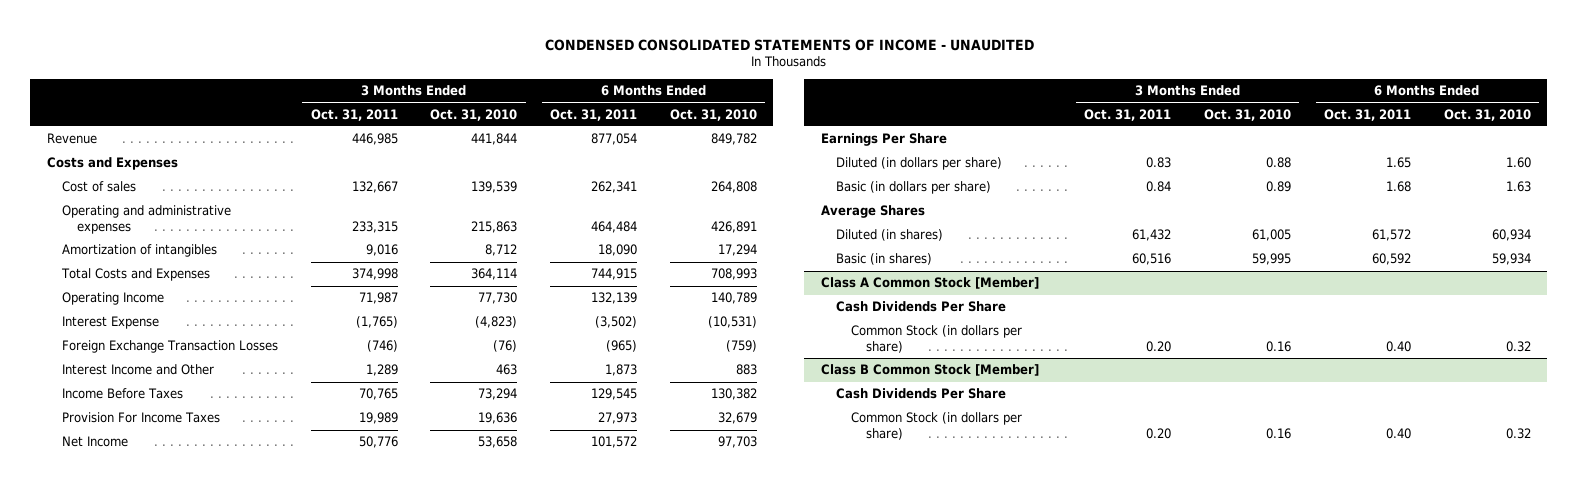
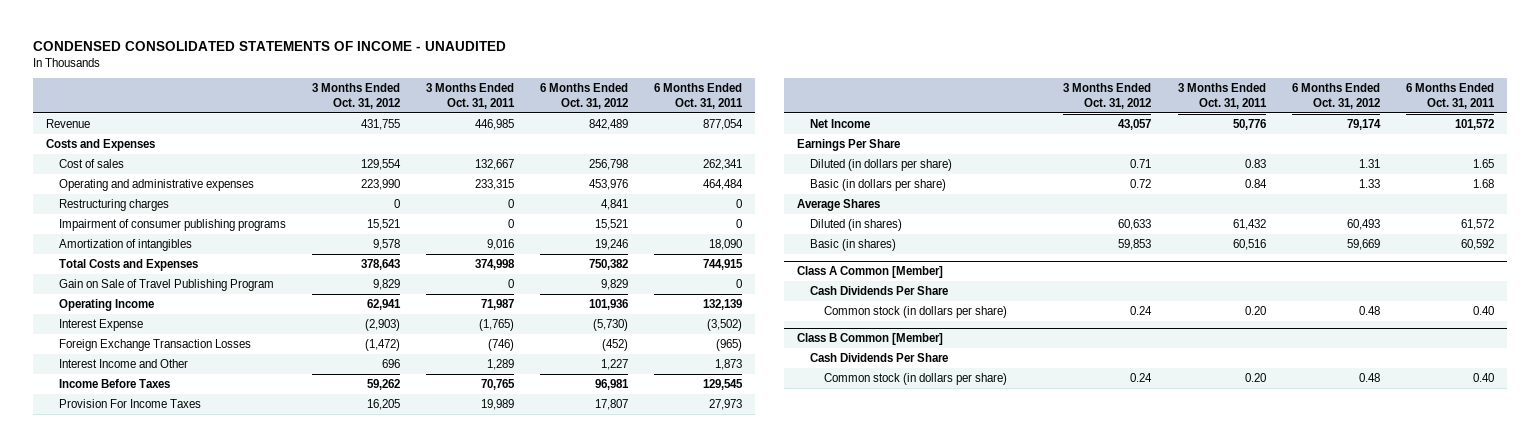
- | 3 Months Ended Oct. 31, 2011 | 3 Months Ended Oct. 31, 2010 | 6 Months Ended Oct. 31, 2011 | 6 Months Ended Oct. 31, 2010
+ | 3 Months Ended Oct. 31, 2012 | 3 Months Ended Oct. 31, 2011 | 6 Months Ended Oct. 31, 2012 | 6 Months Ended Oct. 31, 2011
+ Restructuring charges | 0 | 0 | 4,841 | 0
+ Impairment of consumer publishing programs | 15,521 | 0 | 15,521 | 0
+ Gain on Sale of Travel Publishing Program | 9,829 | 0 | 9,829 | 0
- Class A Common Stock [Member]
+ Class A Common [Member]
- Common Stock (in dollars per share) | 0.20 | 0.16 | 0.40 | 0.32
- Class B Common Stock [Member]
+ Common stock (in dollars per share) | 0.24 | 0.20 | 0.48 | 0.40
+ Class B Common [Member]
- Common Stock (in dollars per share) | 0.20 | 0.16 | 0.40 | 0.32
+ Common stock (in dollars per share) | 0.24 | 0.20 | 0.48 | 0.40

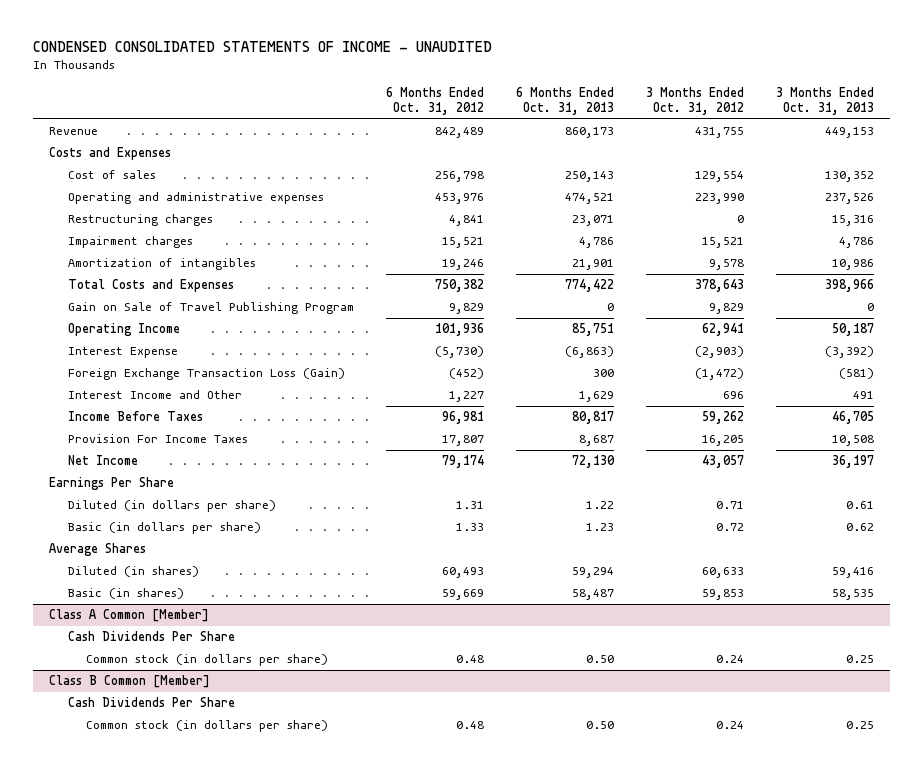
- | 3 Months Ended Oct. 31, 2012 | 3 Months Ended Oct. 31, 2011 | 6 Months Ended Oct. 31, 2012 | 6 Months Ended Oct. 31, 2011
+ | 6 Months Ended Oct. 31, 2012 | 6 Months Ended Oct. 31, 2013 | 3 Months Ended Oct. 31, 2012 | 3 Months Ended Oct. 31, 2013
- Impairment of consumer publishing programs | 15,521 | 0 | 15,521 | 0
+ Impairment charges | 15,521 | 4,786 | 15,521 | 4,786
- Foreign Exchange Transaction Losses | (1,472) | (746) | (452) | (965)
+ Foreign Exchange Transaction Loss (Gain) | (452) | 300 | (1,472) | (581)

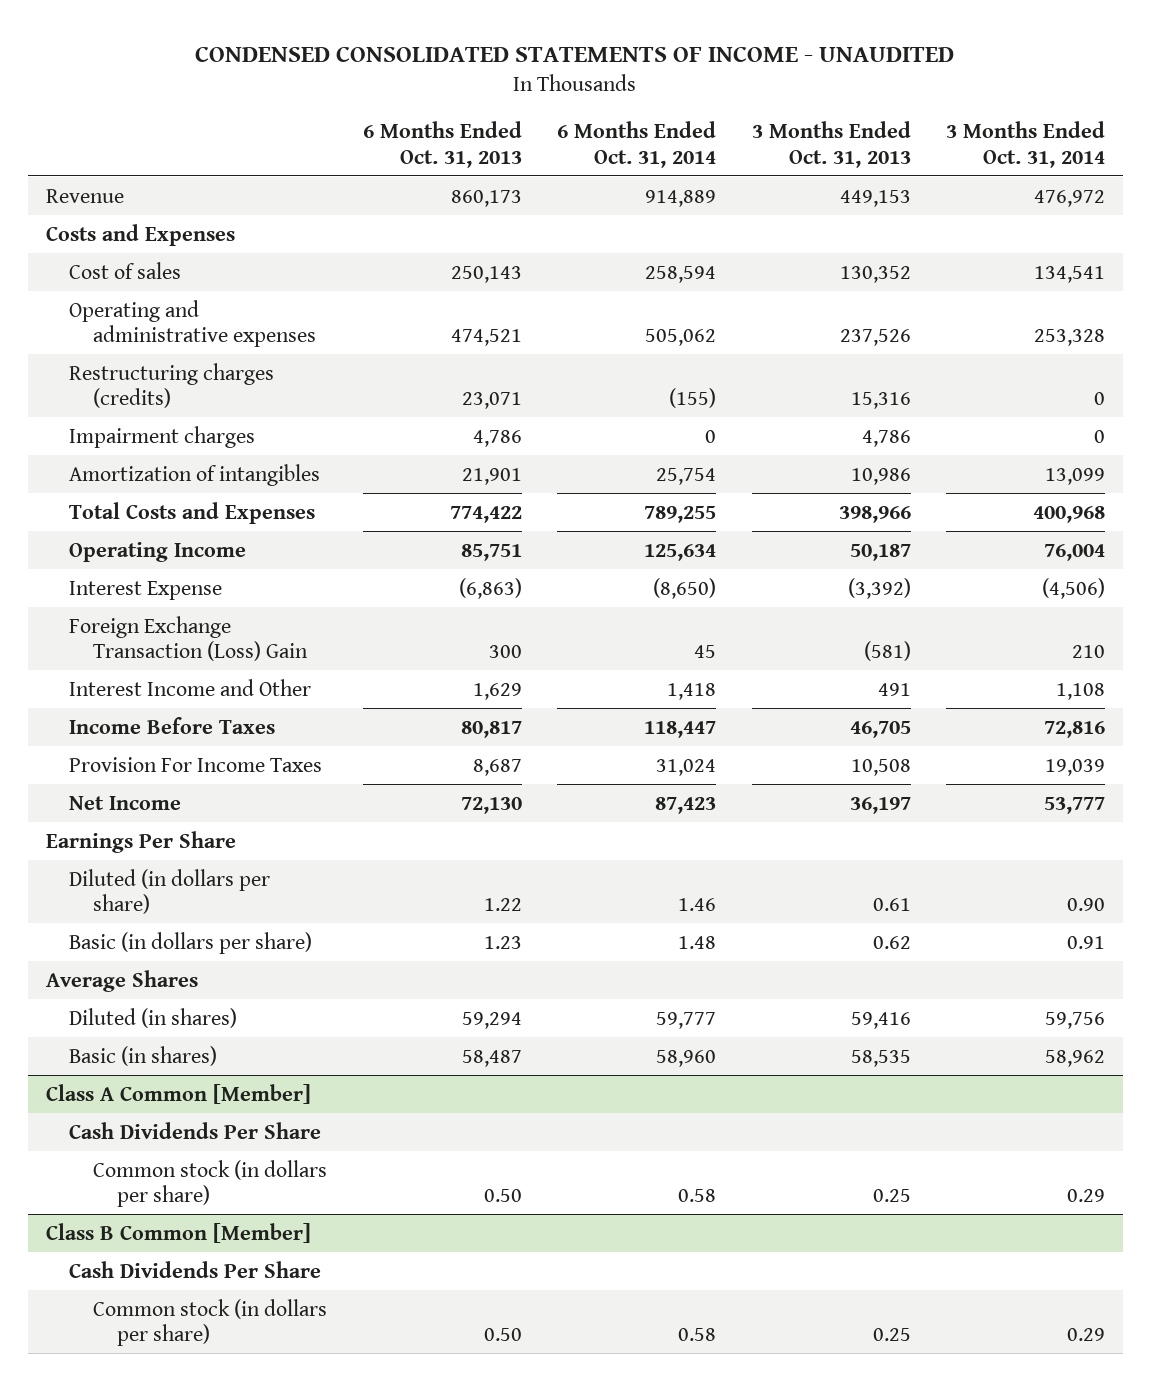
- | 6 Months Ended Oct. 31, 2012 | 6 Months Ended Oct. 31, 2013 | 3 Months Ended Oct. 31, 2012 | 3 Months Ended Oct. 31, 2013
+ | 6 Months Ended Oct. 31, 2013 | 6 Months Ended Oct. 31, 2014 | 3 Months Ended Oct. 31, 2013 | 3 Months Ended Oct. 31, 2014
- Restructuring charges | 4,841 | 23,071 | 0 | 15,316
+ Restructuring charges (credits) | 23,071 | (155) | 15,316 | 0
- Gain on Sale of Travel Publishing Program | 9,829 | 0 | 9,829 | 0
- Foreign Exchange Transaction Loss (Gain) | (452) | 300 | (1,472) | (581)
+ Foreign Exchange Transaction (Loss) Gain | 300 | 45 | (581) | 210

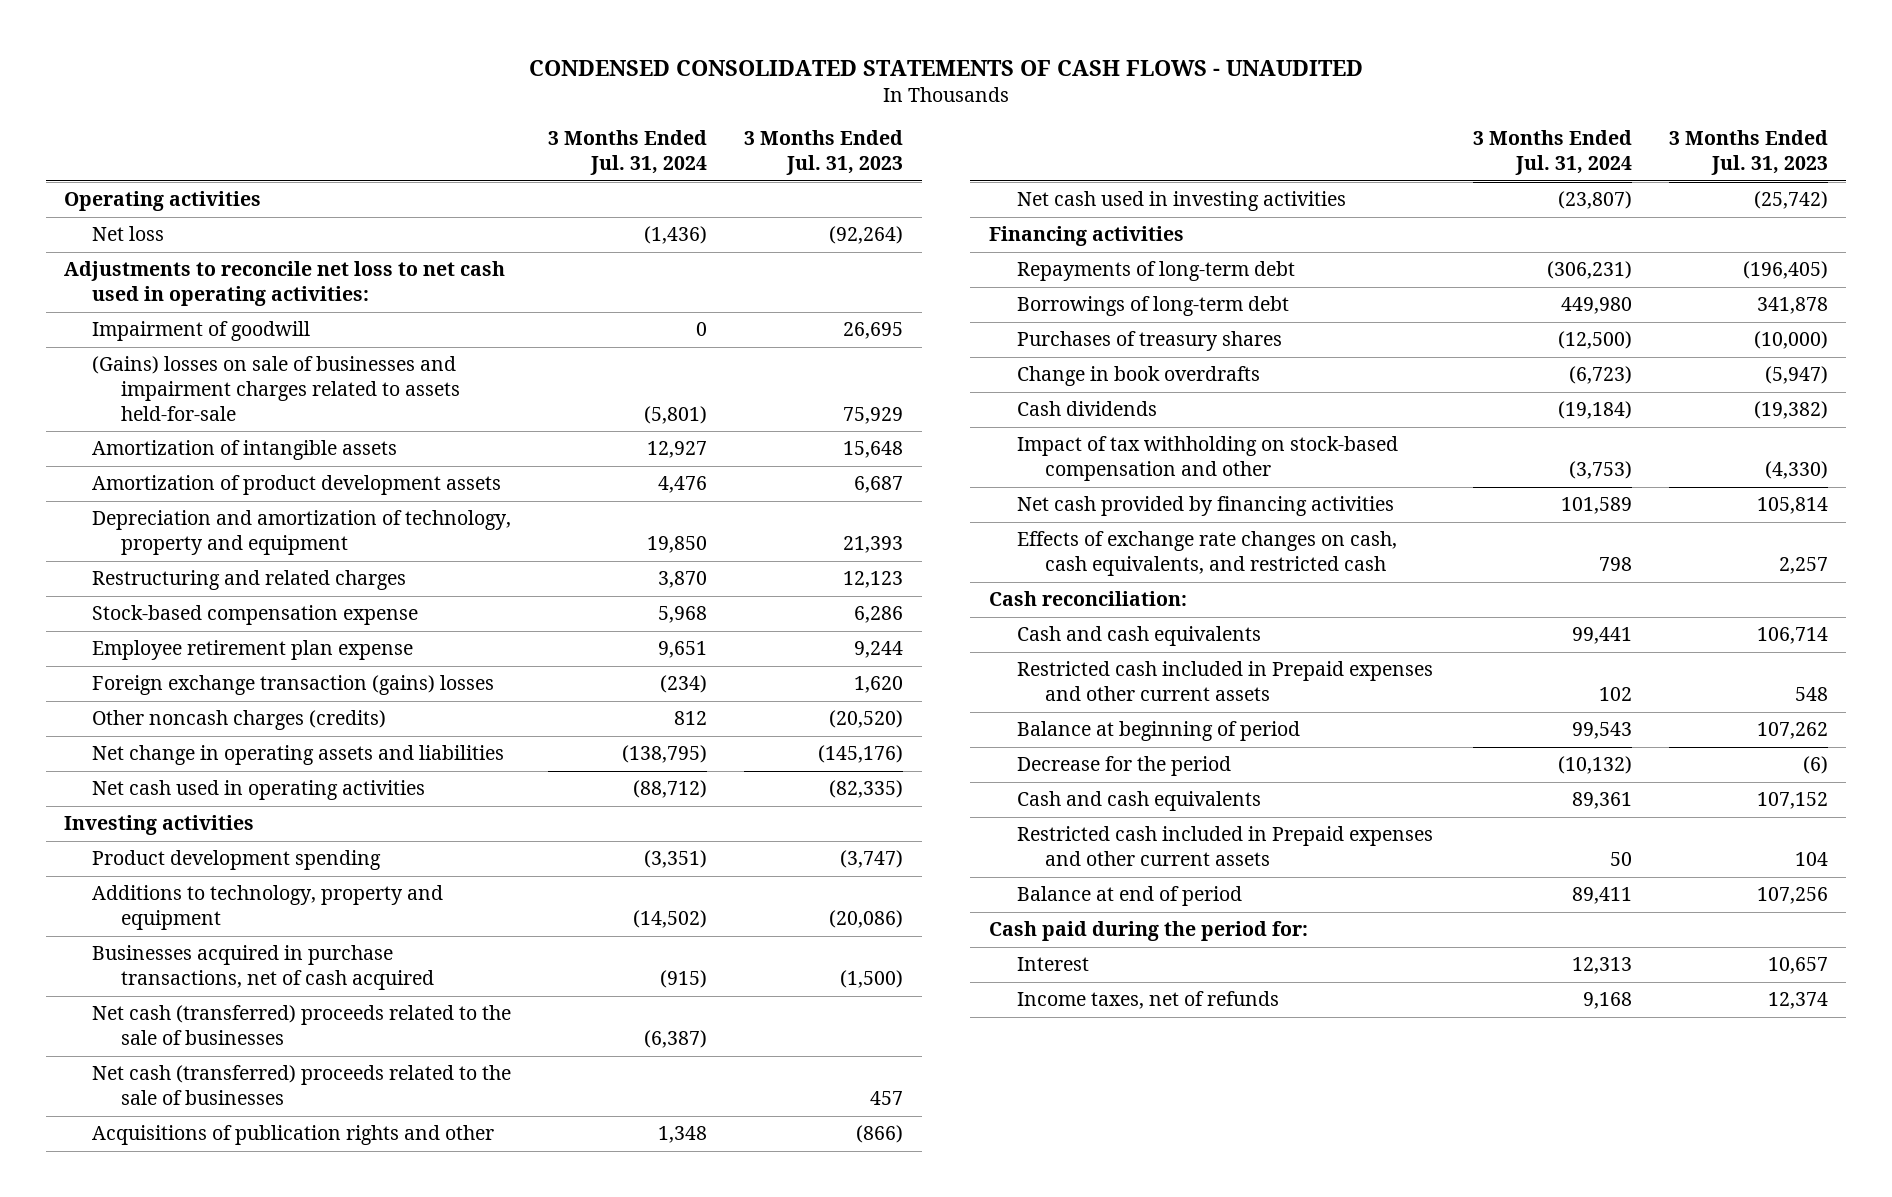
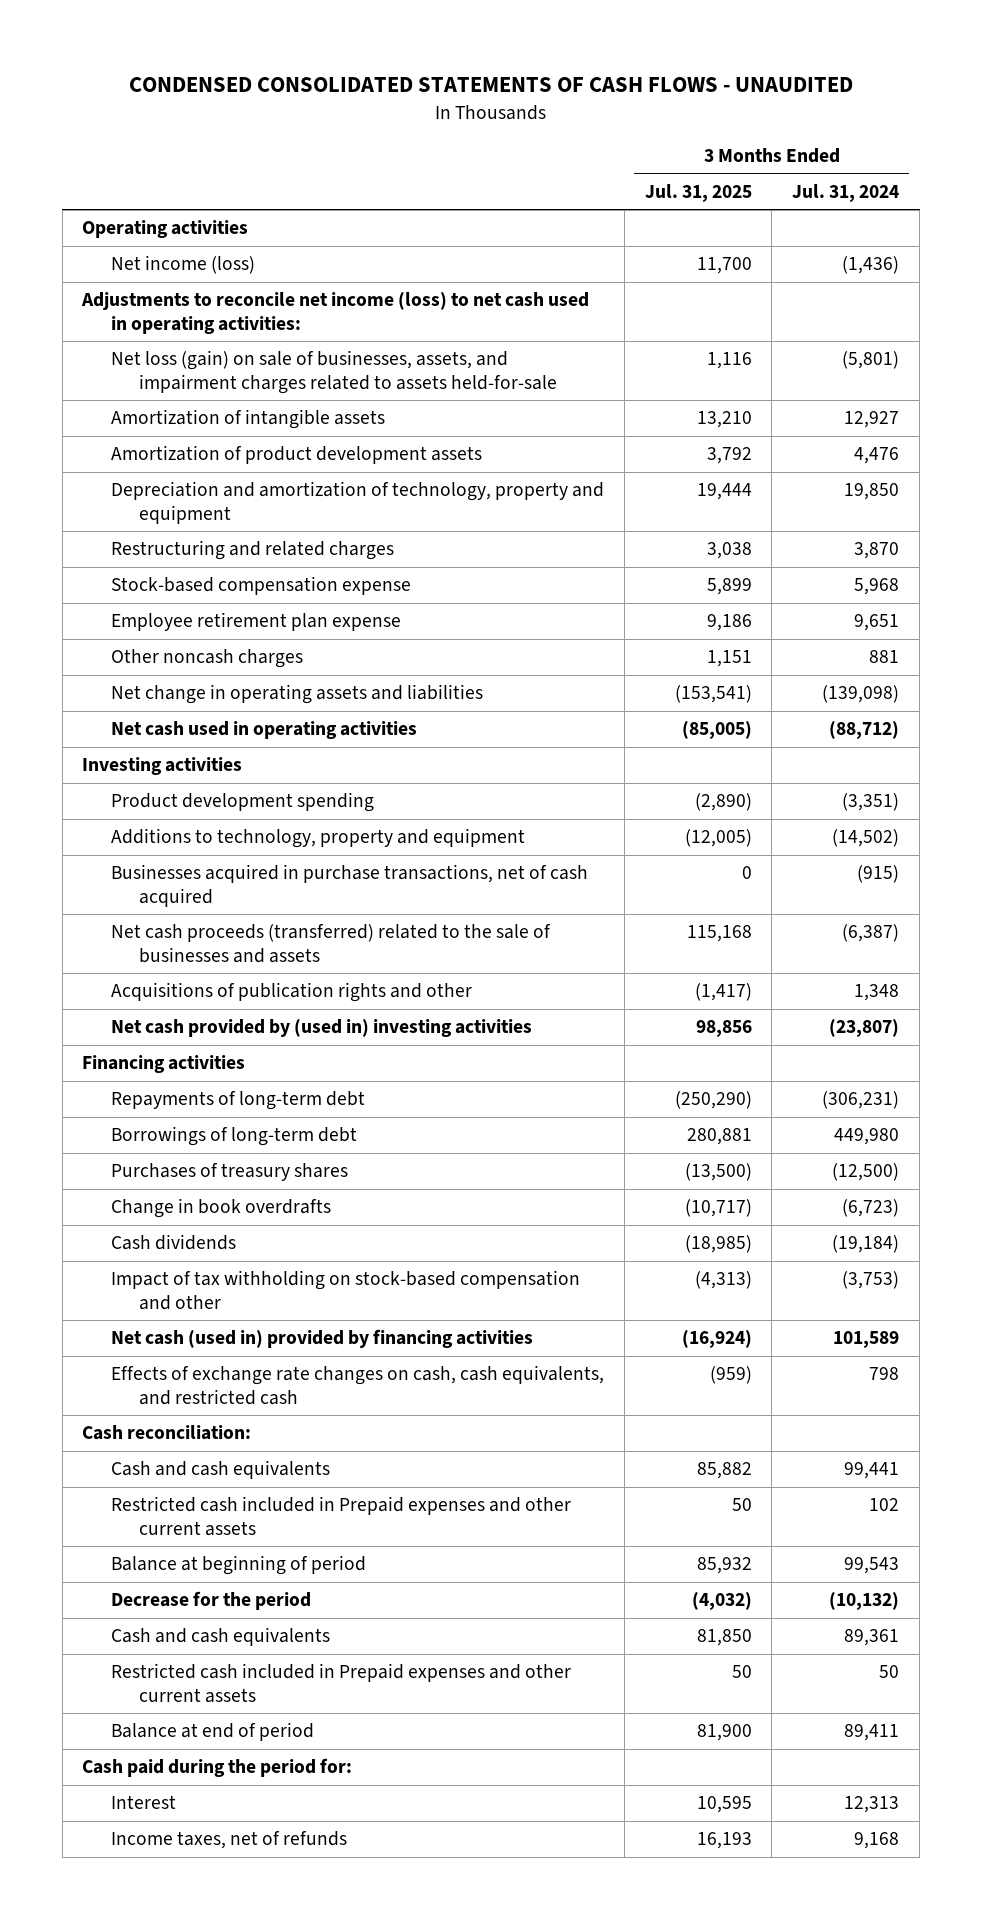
- | 3 Months Ended Jul. 31, 2024 | 3 Months Ended Jul. 31, 2023
+ | 3 Months Ended Jul. 31, 2025 | 3 Months Ended Jul. 31, 2024
- Net loss | (1,436) | (92,264)
- Adjustments to reconcile net loss to net cash used in operating activities:
- Impairment of goodwill | 0 | 26,695
- (Gains) losses on sale of businesses and impairment charges related to assets held-for-sale | (5,801) | 75,929
+ Net income (loss) | 11,700 | (1,436)
+ Adjustments to reconcile net income (loss) to net cash used in operating activities:
+ Net loss (gain) on sale of businesses, assets, and impairment charges related to assets held-for-sale | 1,116 | (5,801)
- Foreign exchange transaction (gains) losses | (234) | 1,620
- Other noncash charges (credits) | 812 | (20,520)
- Net change in operating assets and liabilities | (138,795) | (145,176)
+ Other noncash charges | 1,151 | 881
+ Net change in operating assets and liabilities | (153,541) | (139,098)
- Net cash (transferred) proceeds related to the sale of businesses | (6,387) |
- Net cash (transferred) proceeds related to the sale of businesses | | 457
+ Net cash proceeds (transferred) related to the sale of businesses and assets | 115,168 | (6,387)
- Net cash used in investing activities | (23,807) | (25,742)
+ Net cash provided by (used in) investing activities | 98,856 | (23,807)
- Net cash provided by financing activities | 101,589 | 105,814
+ Net cash (used in) provided by financing activities | (16,924) | 101,589

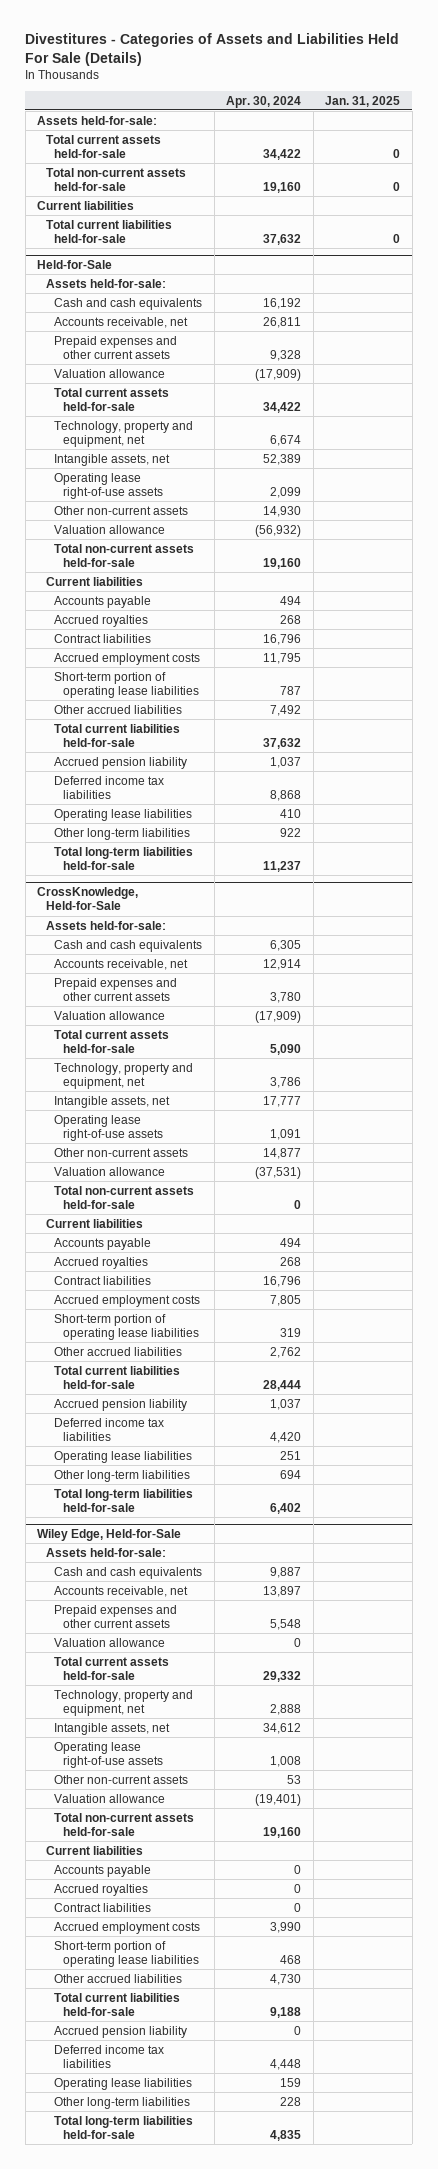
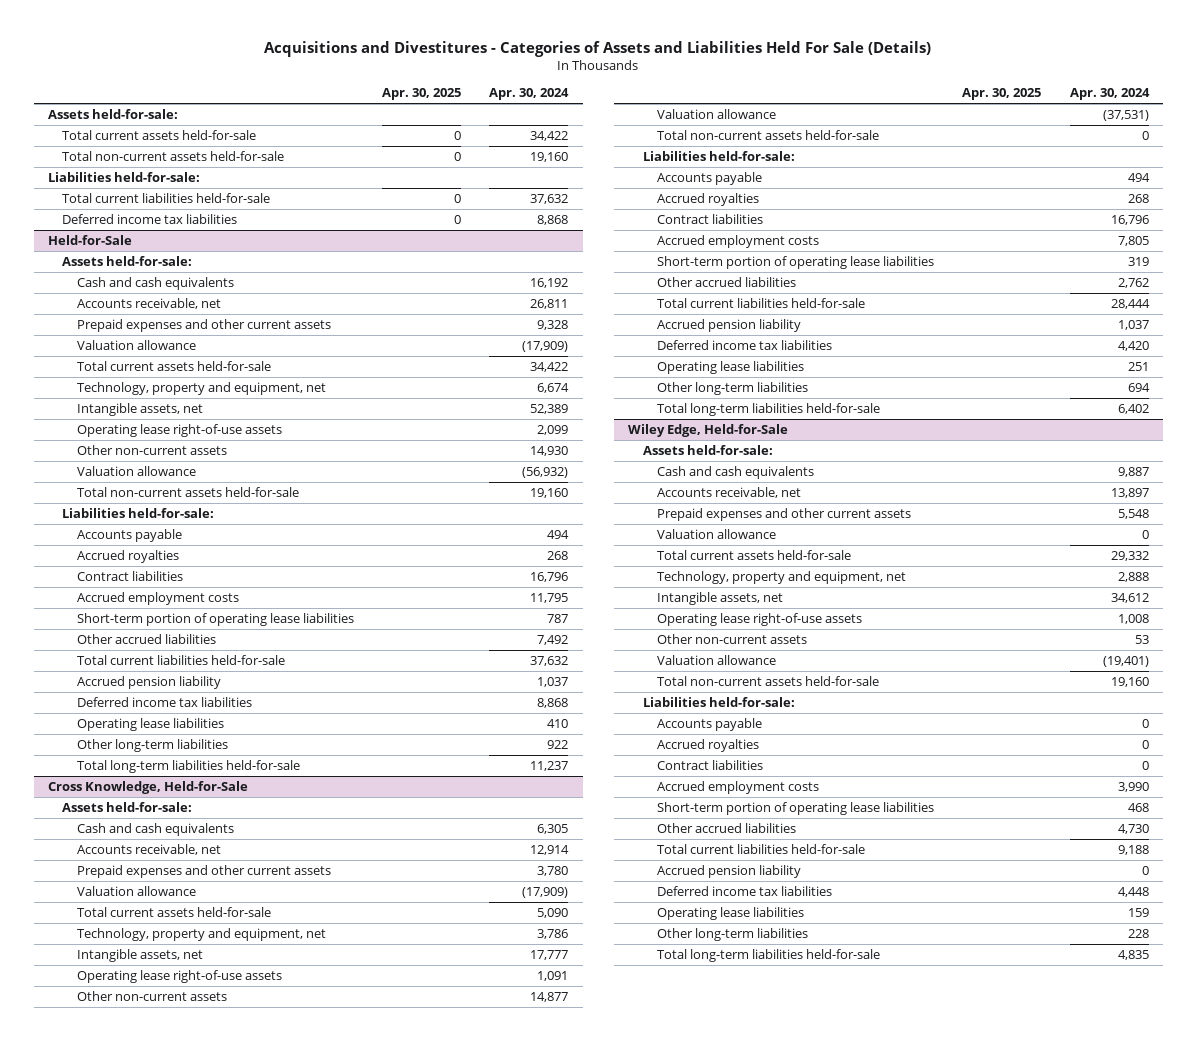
- Divestitures - Categories of Assets and Liabilities Held For Sale (Details)
+ Acquisitions and Divestitures - Categories of Assets and Liabilities Held For Sale (Details)
- | Apr. 30, 2024 | Jan. 31, 2025
+ | Apr. 30, 2025 | Apr. 30, 2024
- Current liabilities
+ Liabilities held-for-sale:
+ Deferred income tax liabilities | 0 | 8,868
@ Held-for-Sale
- Current liabilities
+ Liabilities held-for-sale:
- CrossKnowledge, Held-for-Sale
+ Cross Knowledge, Held-for-Sale
- Current liabilities
+ Liabilities held-for-sale:
@ Wiley Edge, Held-for-Sale
- Current liabilities
+ Liabilities held-for-sale:

